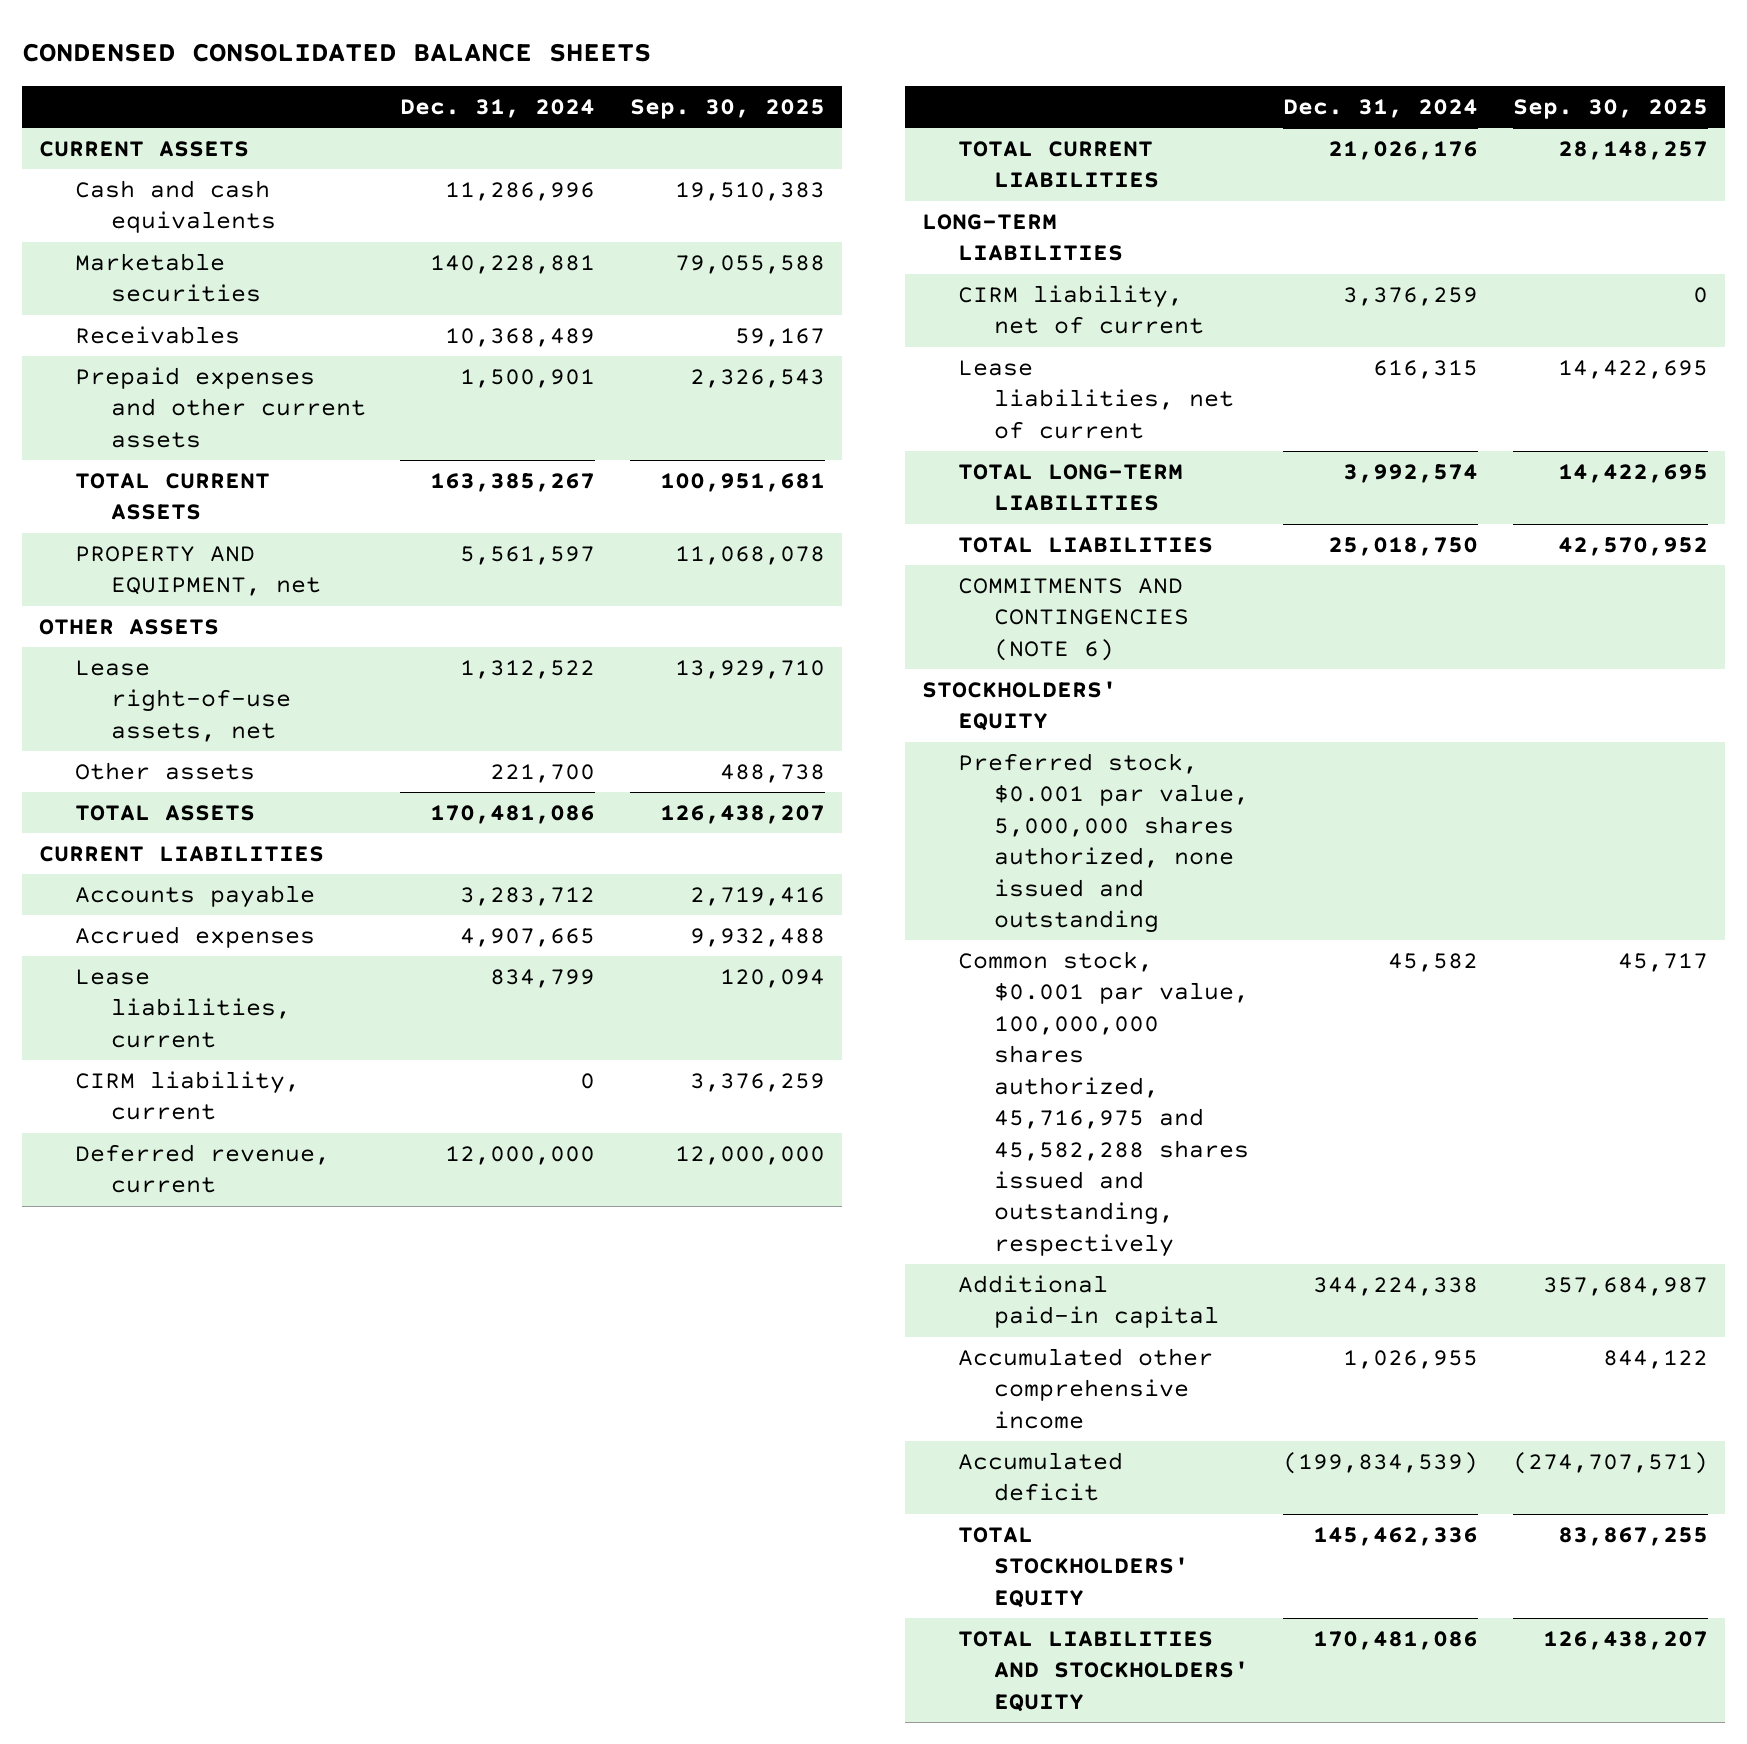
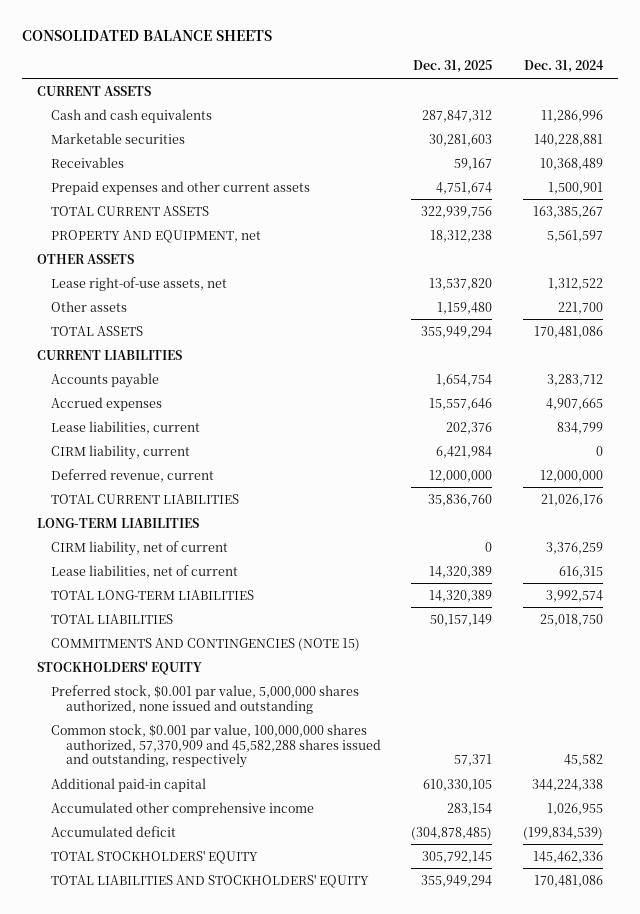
- CONDENSED CONSOLIDATED BALANCE SHEETS
+ CONSOLIDATED BALANCE SHEETS
- | Dec. 31, 2024 | Sep. 30, 2025
+ | Dec. 31, 2025 | Dec. 31, 2024
- COMMITMENTS AND CONTINGENCIES (NOTE 6)
+ COMMITMENTS AND CONTINGENCIES (NOTE 15)
- Common stock, $0.001 par value, 100,000,000 shares authorized, 45,716,975 and 45,582,288 shares issued and outstanding, respectively | 45,582 | 45,717
+ Common stock, $0.001 par value, 100,000,000 shares authorized, 57,370,909 and 45,582,288 shares issued and outstanding, respectively | 57,371 | 45,582

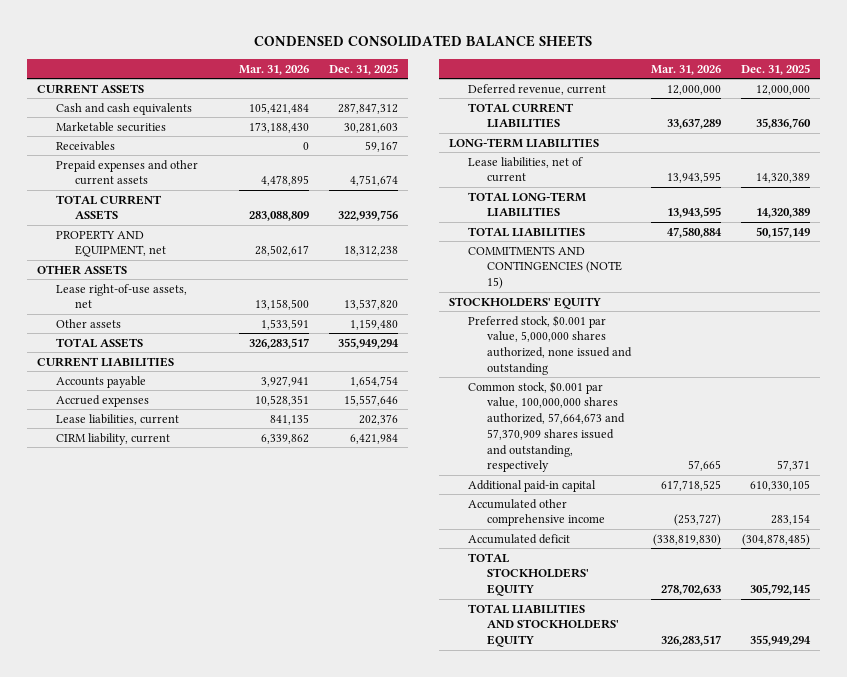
- CONSOLIDATED BALANCE SHEETS
+ CONDENSED CONSOLIDATED BALANCE SHEETS
- | Dec. 31, 2025 | Dec. 31, 2024
+ | Mar. 31, 2026 | Dec. 31, 2025
- CIRM liability, net of current | 0 | 3,376,259
- Common stock, $0.001 par value, 100,000,000 shares authorized, 57,370,909 and 45,582,288 shares issued and outstanding, respectively | 57,371 | 45,582
+ Common stock, $0.001 par value, 100,000,000 shares authorized, 57,664,673 and 57,370,909 shares issued and outstanding, respectively | 57,665 | 57,371

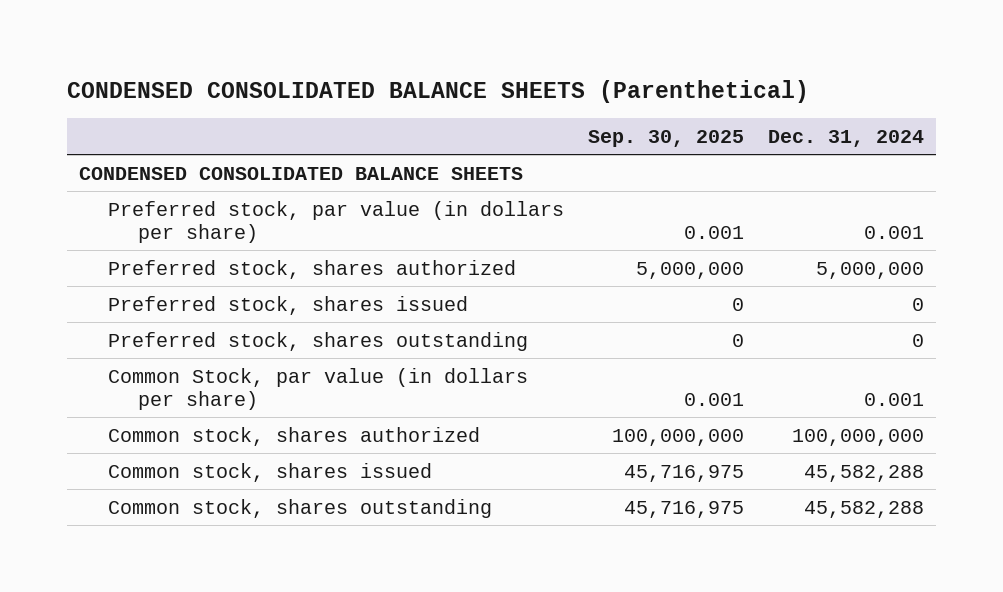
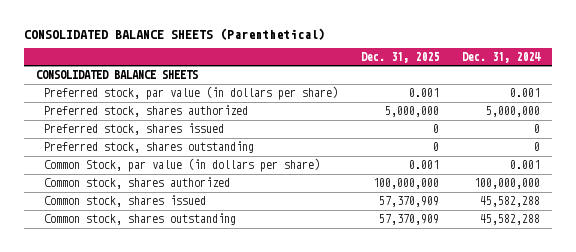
- CONDENSED CONSOLIDATED BALANCE SHEETS (Parenthetical)
+ CONSOLIDATED BALANCE SHEETS (Parenthetical)
- | Sep. 30, 2025 | Dec. 31, 2024
+ | Dec. 31, 2025 | Dec. 31, 2024
- CONDENSED CONSOLIDATED BALANCE SHEETS
+ CONSOLIDATED BALANCE SHEETS

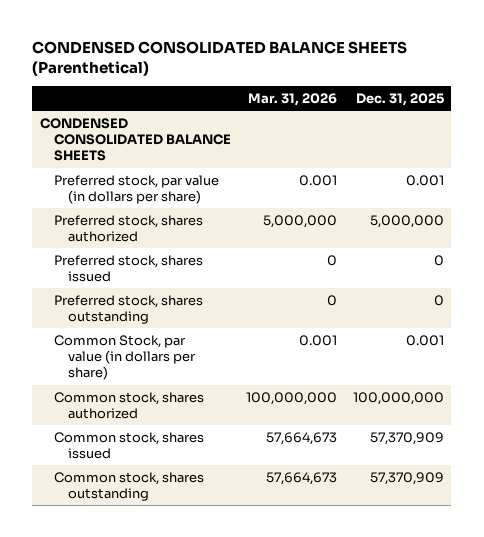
- CONSOLIDATED BALANCE SHEETS (Parenthetical)
+ CONDENSED CONSOLIDATED BALANCE SHEETS (Parenthetical)
- | Dec. 31, 2025 | Dec. 31, 2024
+ | Mar. 31, 2026 | Dec. 31, 2025
- CONSOLIDATED BALANCE SHEETS
+ CONDENSED CONSOLIDATED BALANCE SHEETS

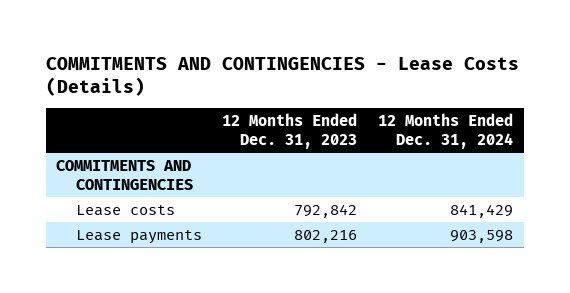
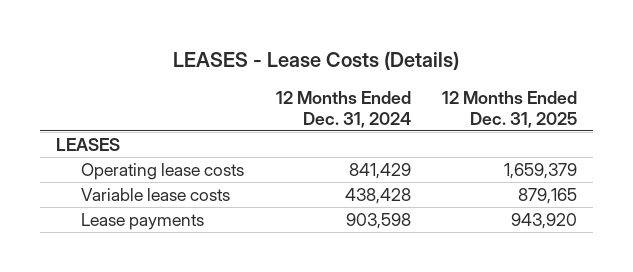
- COMMITMENTS AND CONTINGENCIES - Lease Costs (Details)
+ LEASES - Lease Costs (Details)
- | 12 Months Ended Dec. 31, 2023 | 12 Months Ended Dec. 31, 2024
+ | 12 Months Ended Dec. 31, 2024 | 12 Months Ended Dec. 31, 2025
- COMMITMENTS AND CONTINGENCIES
- Lease costs | 792,842 | 841,429
+ LEASES
+ Operating lease costs | 841,429 | 1,659,379
+ Variable lease costs | 438,428 | 879,165

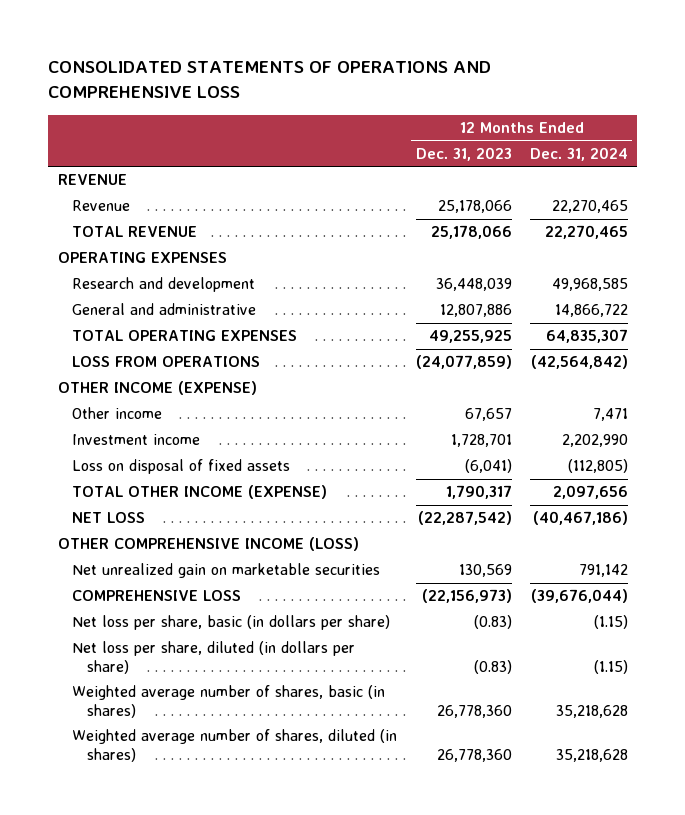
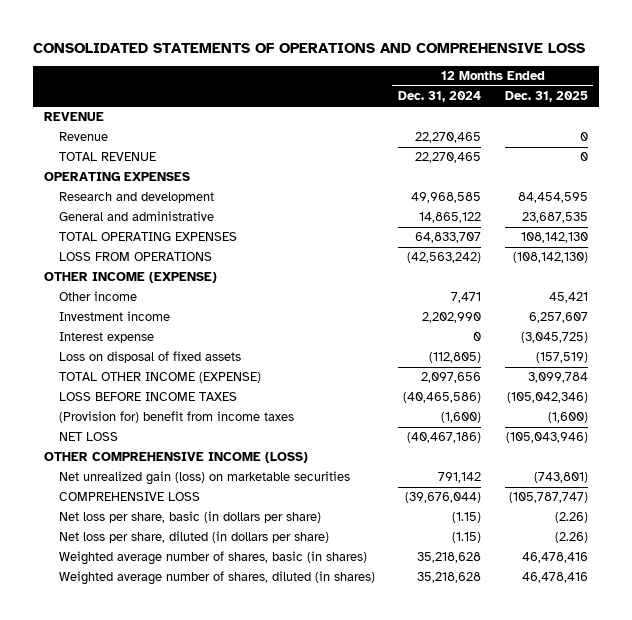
- | 12 Months Ended Dec. 31, 2023 | 12 Months Ended Dec. 31, 2024
+ | 12 Months Ended Dec. 31, 2024 | 12 Months Ended Dec. 31, 2025
- General and administrative | 12,807,886 | 14,866,722
- TOTAL OPERATING EXPENSES | 49,255,925 | 64,835,307
- LOSS FROM OPERATIONS | (24,077,859) | (42,564,842)
+ General and administrative | 14,865,122 | 23,687,535
+ TOTAL OPERATING EXPENSES | 64,833,707 | 108,142,130
+ LOSS FROM OPERATIONS | (42,563,242) | (108,142,130)
+ Interest expense | 0 | (3,045,725)
+ LOSS BEFORE INCOME TAXES | (40,465,586) | (105,042,346)
+ (Provision for) benefit from income taxes | (1,600) | (1,600)
- Net unrealized gain on marketable securities | 130,569 | 791,142
+ Net unrealized gain (loss) on marketable securities | 791,142 | (743,801)

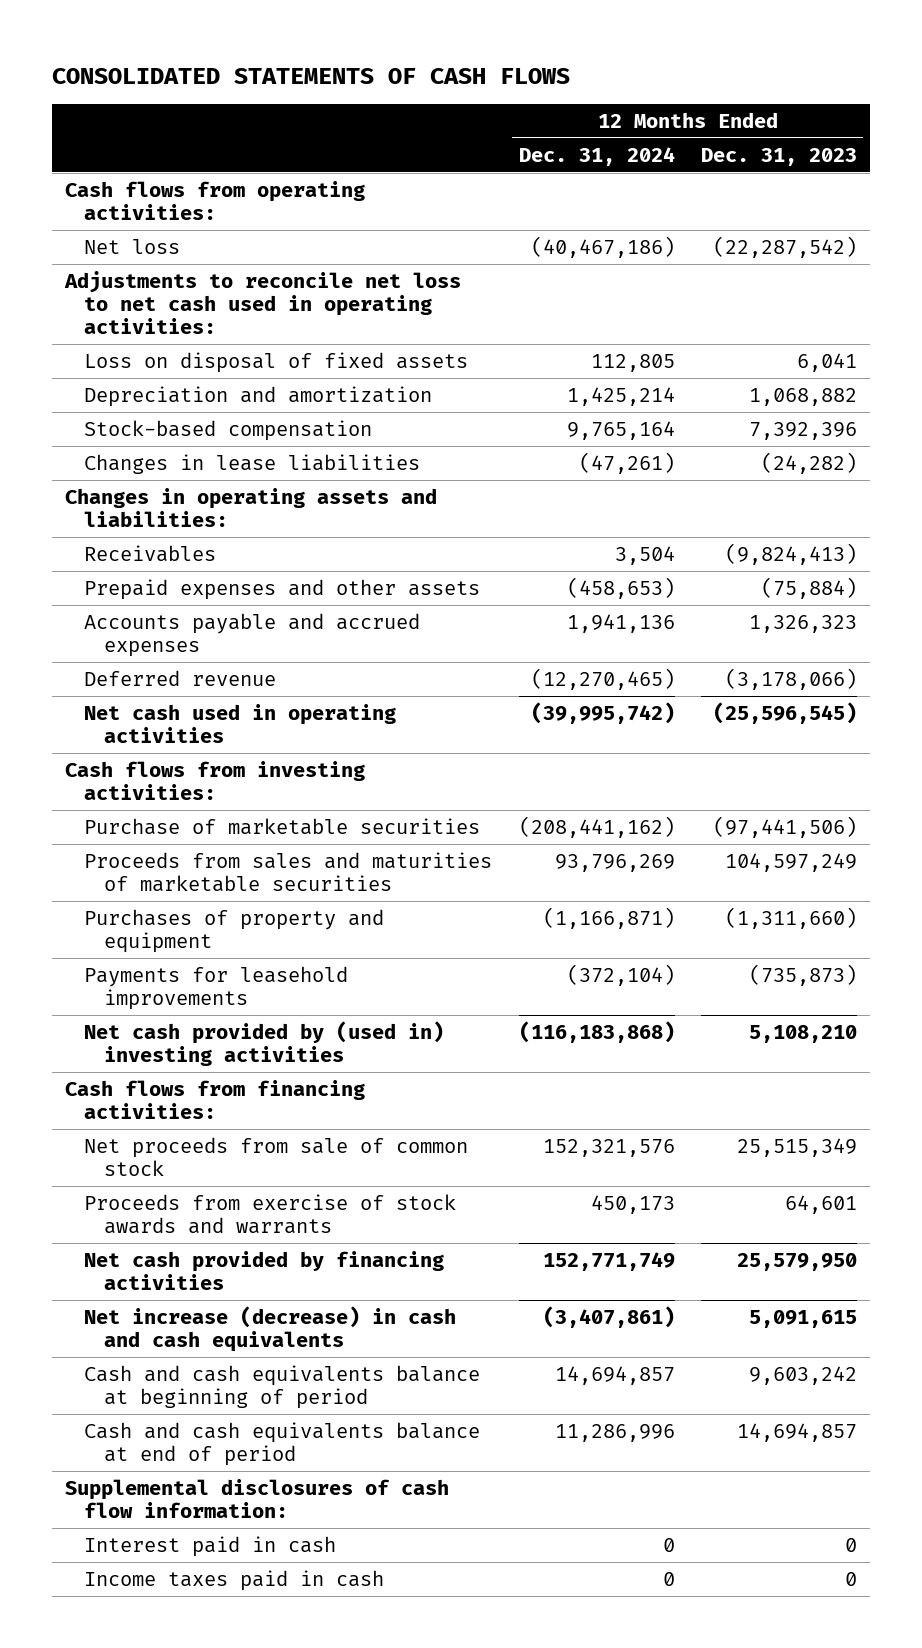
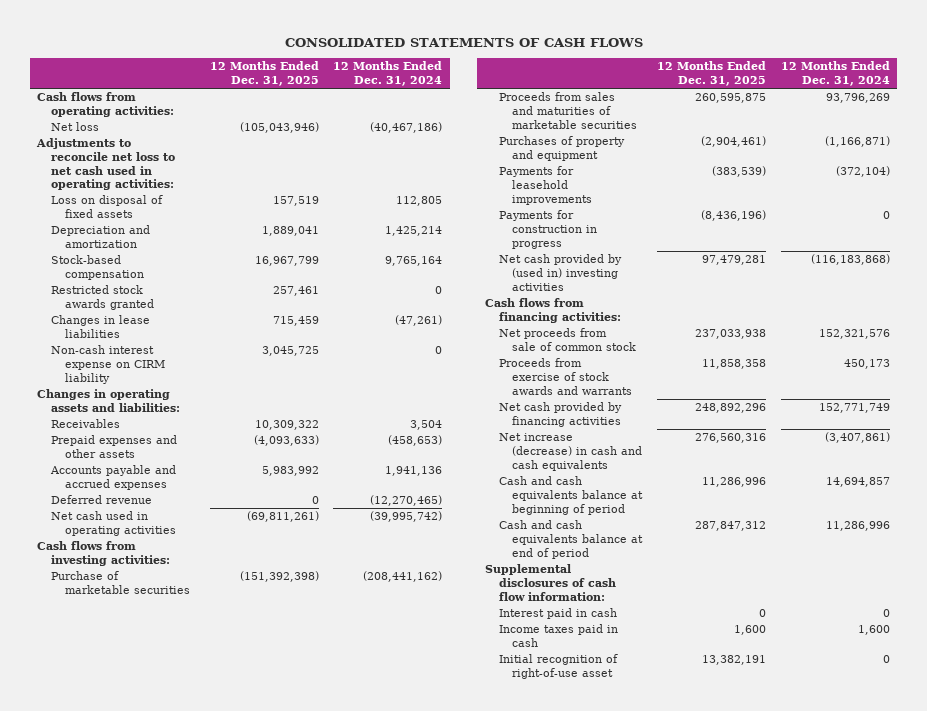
- | 12 Months Ended Dec. 31, 2024 | 12 Months Ended Dec. 31, 2023
+ | 12 Months Ended Dec. 31, 2025 | 12 Months Ended Dec. 31, 2024
+ Restricted stock awards granted | 257,461 | 0
+ Non-cash interest expense on CIRM liability | 3,045,725 | 0
+ Payments for construction in progress | (8,436,196) | 0
- Income taxes paid in cash | 0 | 0
+ Income taxes paid in cash | 1,600 | 1,600
+ Initial recognition of right-of-use asset | 13,382,191 | 0

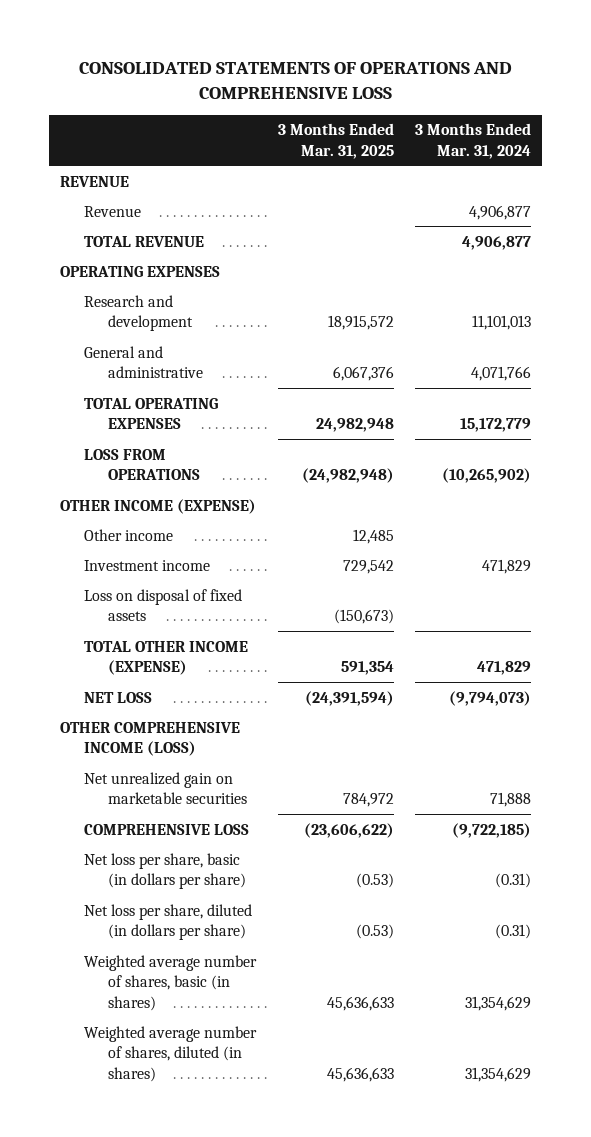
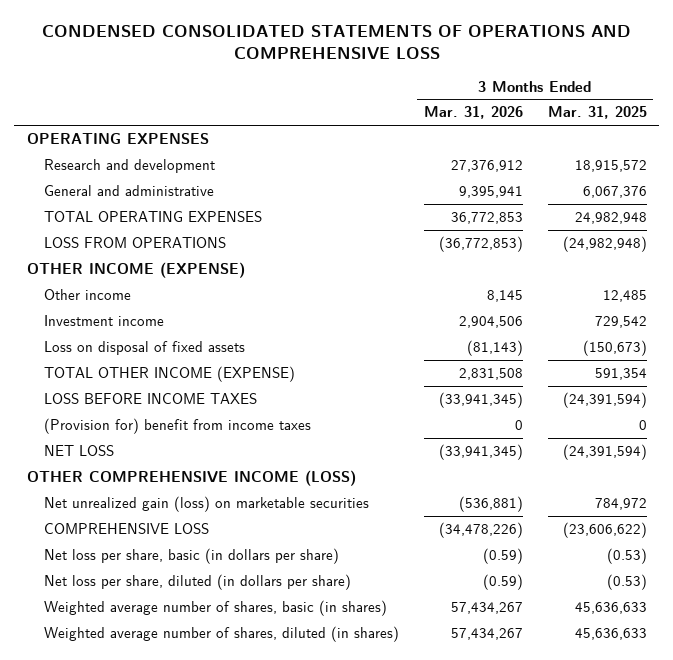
- CONSOLIDATED STATEMENTS OF OPERATIONS AND COMPREHENSIVE LOSS
+ CONDENSED CONSOLIDATED STATEMENTS OF OPERATIONS AND COMPREHENSIVE LOSS
- | 3 Months Ended Mar. 31, 2025 | 3 Months Ended Mar. 31, 2024
+ | 3 Months Ended Mar. 31, 2026 | 3 Months Ended Mar. 31, 2025
- REVENUE
- Revenue | | 4,906,877
- TOTAL REVENUE | | 4,906,877
+ LOSS BEFORE INCOME TAXES | (33,941,345) | (24,391,594)
+ (Provision for) benefit from income taxes | 0 | 0
- Net unrealized gain on marketable securities | 784,972 | 71,888
+ Net unrealized gain (loss) on marketable securities | (536,881) | 784,972

